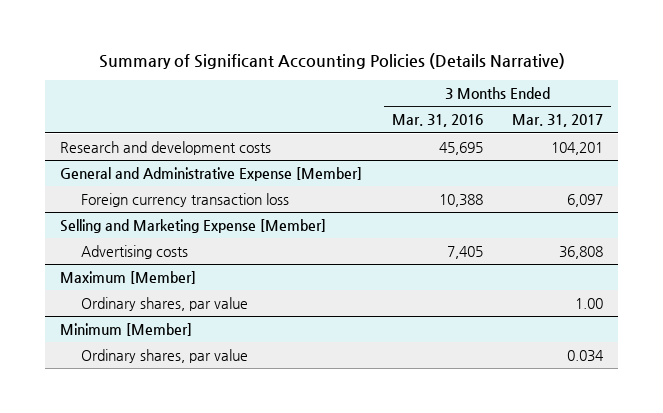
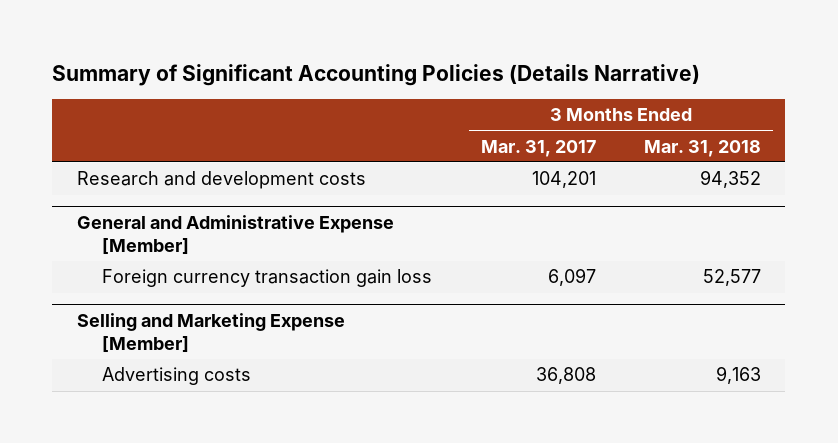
- | 3 Months Ended Mar. 31, 2016 | 3 Months Ended Mar. 31, 2017
+ | 3 Months Ended Mar. 31, 2017 | 3 Months Ended Mar. 31, 2018
@ General and Administrative Expense [Member]
- Foreign currency transaction loss | 10,388 | 6,097
+ Foreign currency transaction gain loss | 6,097 | 52,577
- Maximum [Member]
- Ordinary shares, par value | | 1.00
- Minimum [Member]
- Ordinary shares, par value | | 0.034

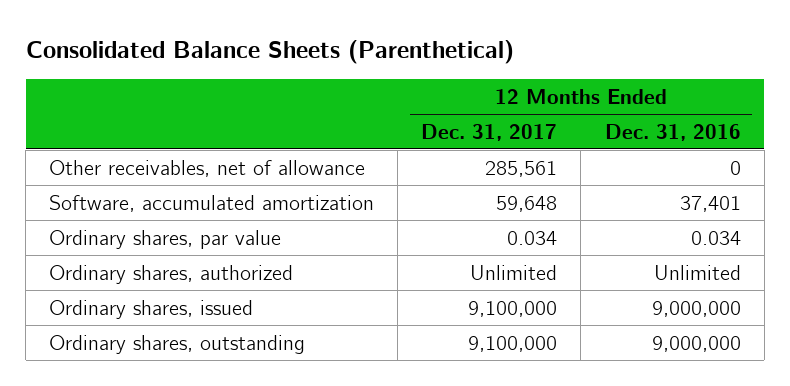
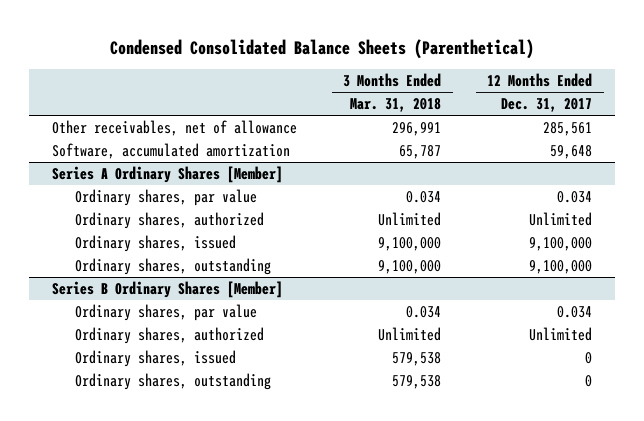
- Consolidated Balance Sheets (Parenthetical)
+ Condensed Consolidated Balance Sheets (Parenthetical)
- | 12 Months Ended Dec. 31, 2017 | 12 Months Ended Dec. 31, 2016
+ | 3 Months Ended Mar. 31, 2018 | 12 Months Ended Dec. 31, 2017
+ Series A Ordinary Shares [Member]
+ Series B Ordinary Shares [Member]
+ Ordinary shares, par value | 0.034 | 0.034
+ Ordinary shares, authorized | Unlimited | Unlimited
+ Ordinary shares, issued | 579,538 | 0
+ Ordinary shares, outstanding | 579,538 | 0

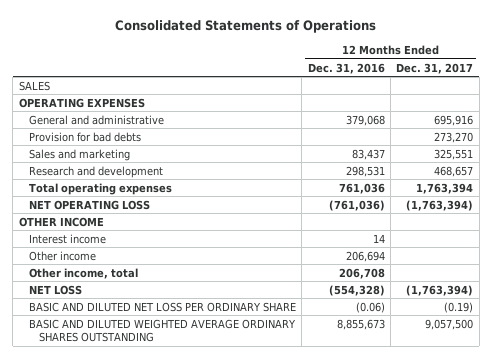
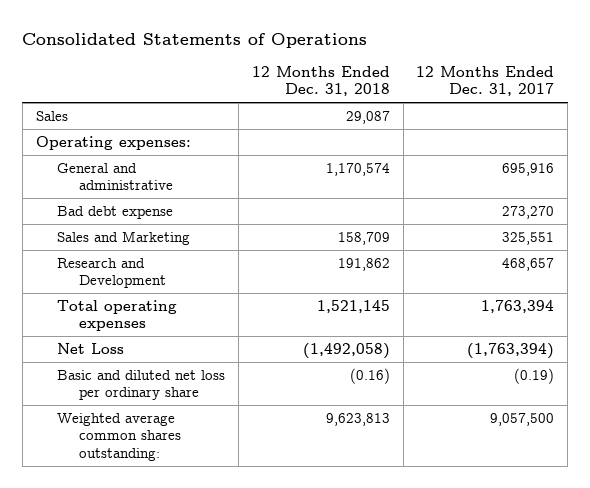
- | 12 Months Ended Dec. 31, 2016 | 12 Months Ended Dec. 31, 2017
+ | 12 Months Ended Dec. 31, 2018 | 12 Months Ended Dec. 31, 2017
- SALES
- OPERATING EXPENSES
+ Sales | 29,087 |
+ Operating expenses:
- Provision for bad debts | | 273,270
- Sales and marketing | 83,437 | 325,551
- Research and development | 298,531 | 468,657
+ Bad debt expense | | 273,270
+ Sales and Marketing | 158,709 | 325,551
+ Research and Development | 191,862 | 468,657
- NET OPERATING LOSS | (761,036) | (1,763,394)
- OTHER INCOME
- Interest income | 14 |
- Other income | 206,694 |
- Other income, total | 206,708 |
- NET LOSS | (554,328) | (1,763,394)
- BASIC AND DILUTED NET LOSS PER ORDINARY SHARE | (0.06) | (0.19)
- BASIC AND DILUTED WEIGHTED AVERAGE ORDINARY SHARES OUTSTANDING | 8,855,673 | 9,057,500
+ Net Loss | (1,492,058) | (1,763,394)
+ Basic and diluted net loss per ordinary share | (0.16) | (0.19)
+ Weighted average common shares outstanding: | 9,623,813 | 9,057,500

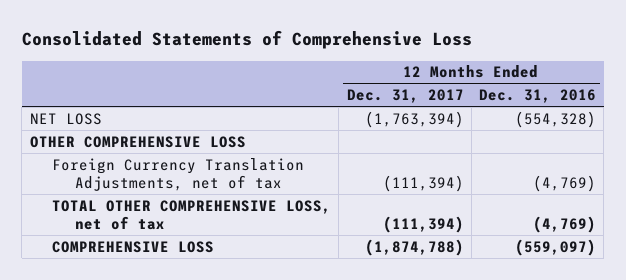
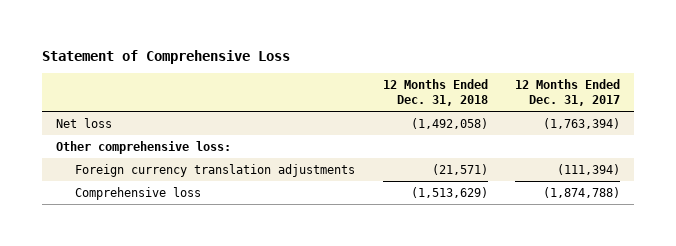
- Consolidated Statements of Comprehensive Loss
+ Statement of Comprehensive Loss
- | 12 Months Ended Dec. 31, 2017 | 12 Months Ended Dec. 31, 2016
+ | 12 Months Ended Dec. 31, 2018 | 12 Months Ended Dec. 31, 2017
- NET LOSS | (1,763,394) | (554,328)
- OTHER COMPREHENSIVE LOSS
- Foreign Currency Translation Adjustments, net of tax | (111,394) | (4,769)
- TOTAL OTHER COMPREHENSIVE LOSS, net of tax | (111,394) | (4,769)
- COMPREHENSIVE LOSS | (1,874,788) | (559,097)
+ Net loss | (1,492,058) | (1,763,394)
+ Other comprehensive loss:
+ Foreign currency translation adjustments | (21,571) | (111,394)
+ Comprehensive loss | (1,513,629) | (1,874,788)

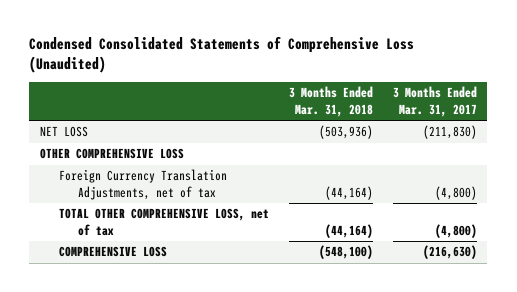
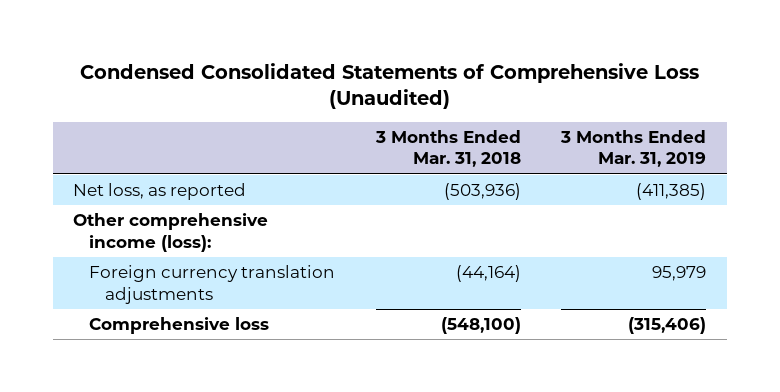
- | 3 Months Ended Mar. 31, 2018 | 3 Months Ended Mar. 31, 2017
+ | 3 Months Ended Mar. 31, 2018 | 3 Months Ended Mar. 31, 2019
- NET LOSS | (503,936) | (211,830)
- OTHER COMPREHENSIVE LOSS
- Foreign Currency Translation Adjustments, net of tax | (44,164) | (4,800)
- TOTAL OTHER COMPREHENSIVE LOSS, net of tax | (44,164) | (4,800)
- COMPREHENSIVE LOSS | (548,100) | (216,630)
+ Net loss, as reported | (503,936) | (411,385)
+ Other comprehensive income (loss):
+ Foreign currency translation adjustments | (44,164) | 95,979
+ Comprehensive loss | (548,100) | (315,406)

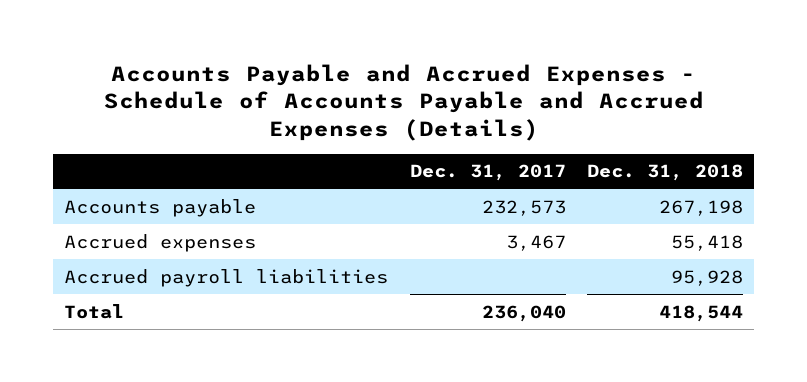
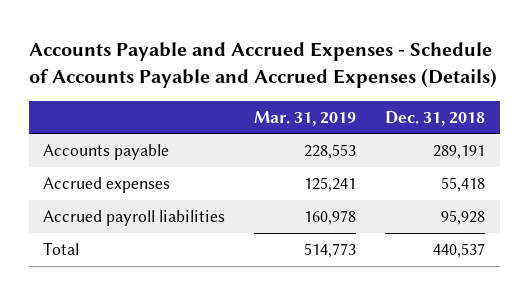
- | Dec. 31, 2017 | Dec. 31, 2018
+ | Mar. 31, 2019 | Dec. 31, 2018
- Accounts payable | 232,573 | 267,198
+ Accounts payable | 228,553 | 289,191
- Total | 236,040 | 418,544
+ Total | 514,773 | 440,537

